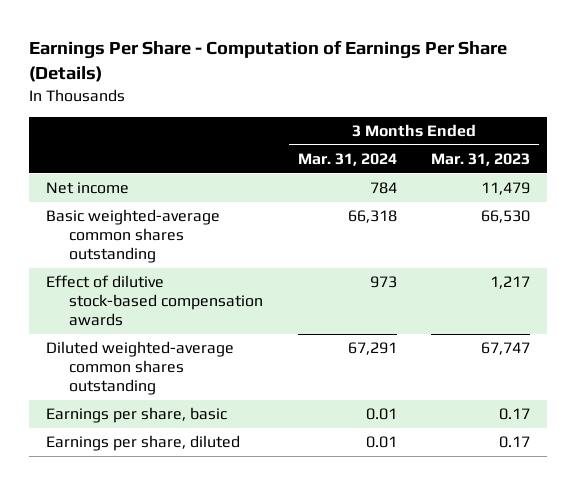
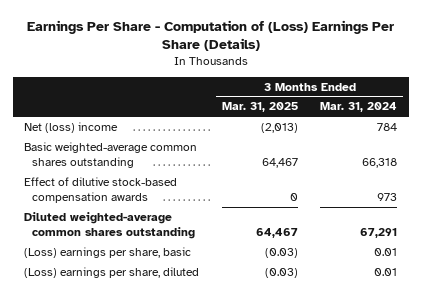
- Earnings Per Share - Computation of Earnings Per Share (Details)
+ Earnings Per Share - Computation of (Loss) Earnings Per Share (Details)
- | 3 Months Ended Mar. 31, 2024 | 3 Months Ended Mar. 31, 2023
+ | 3 Months Ended Mar. 31, 2025 | 3 Months Ended Mar. 31, 2024
- Net income | 784 | 11,479
+ Net (loss) income | (2,013) | 784
- Earnings per share, basic | 0.01 | 0.17
- Earnings per share, diluted | 0.01 | 0.17
+ (Loss) earnings per share, basic | (0.03) | 0.01
+ (Loss) earnings per share, diluted | (0.03) | 0.01

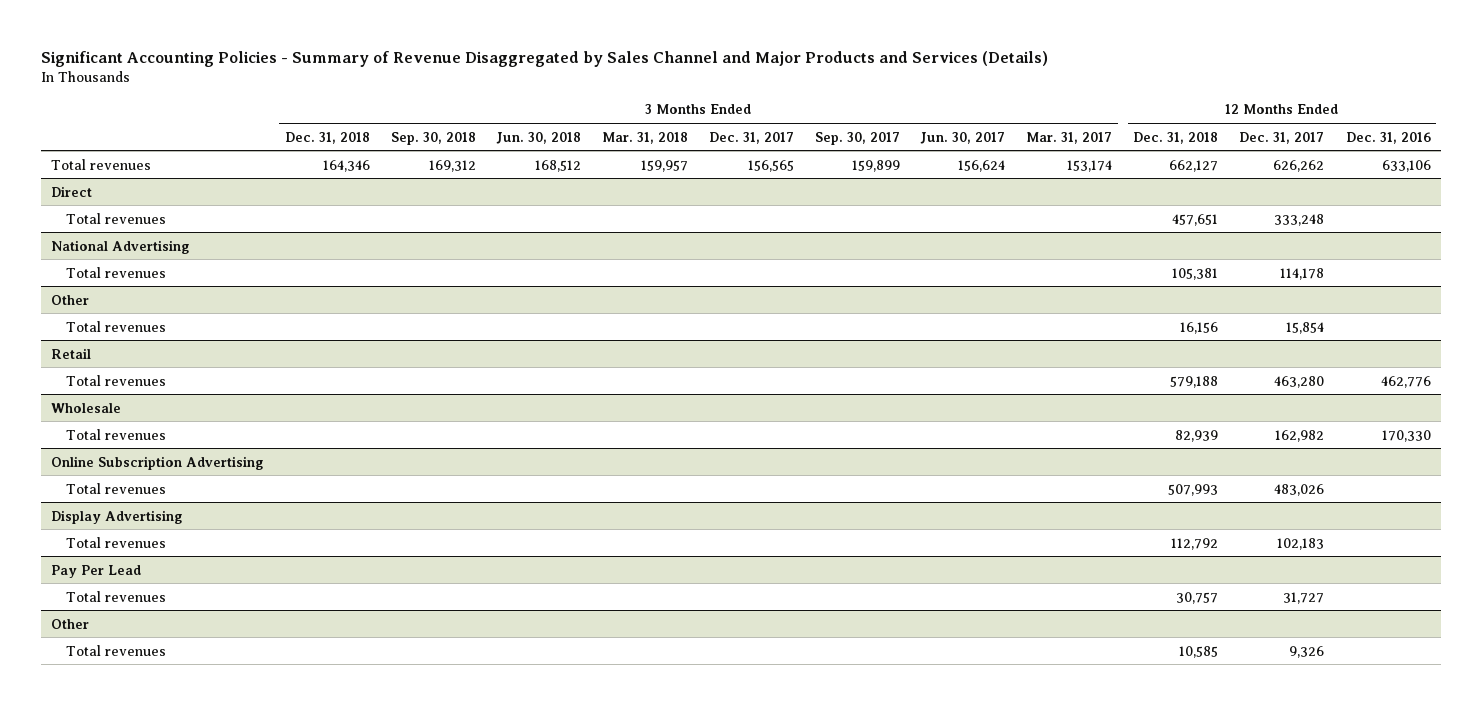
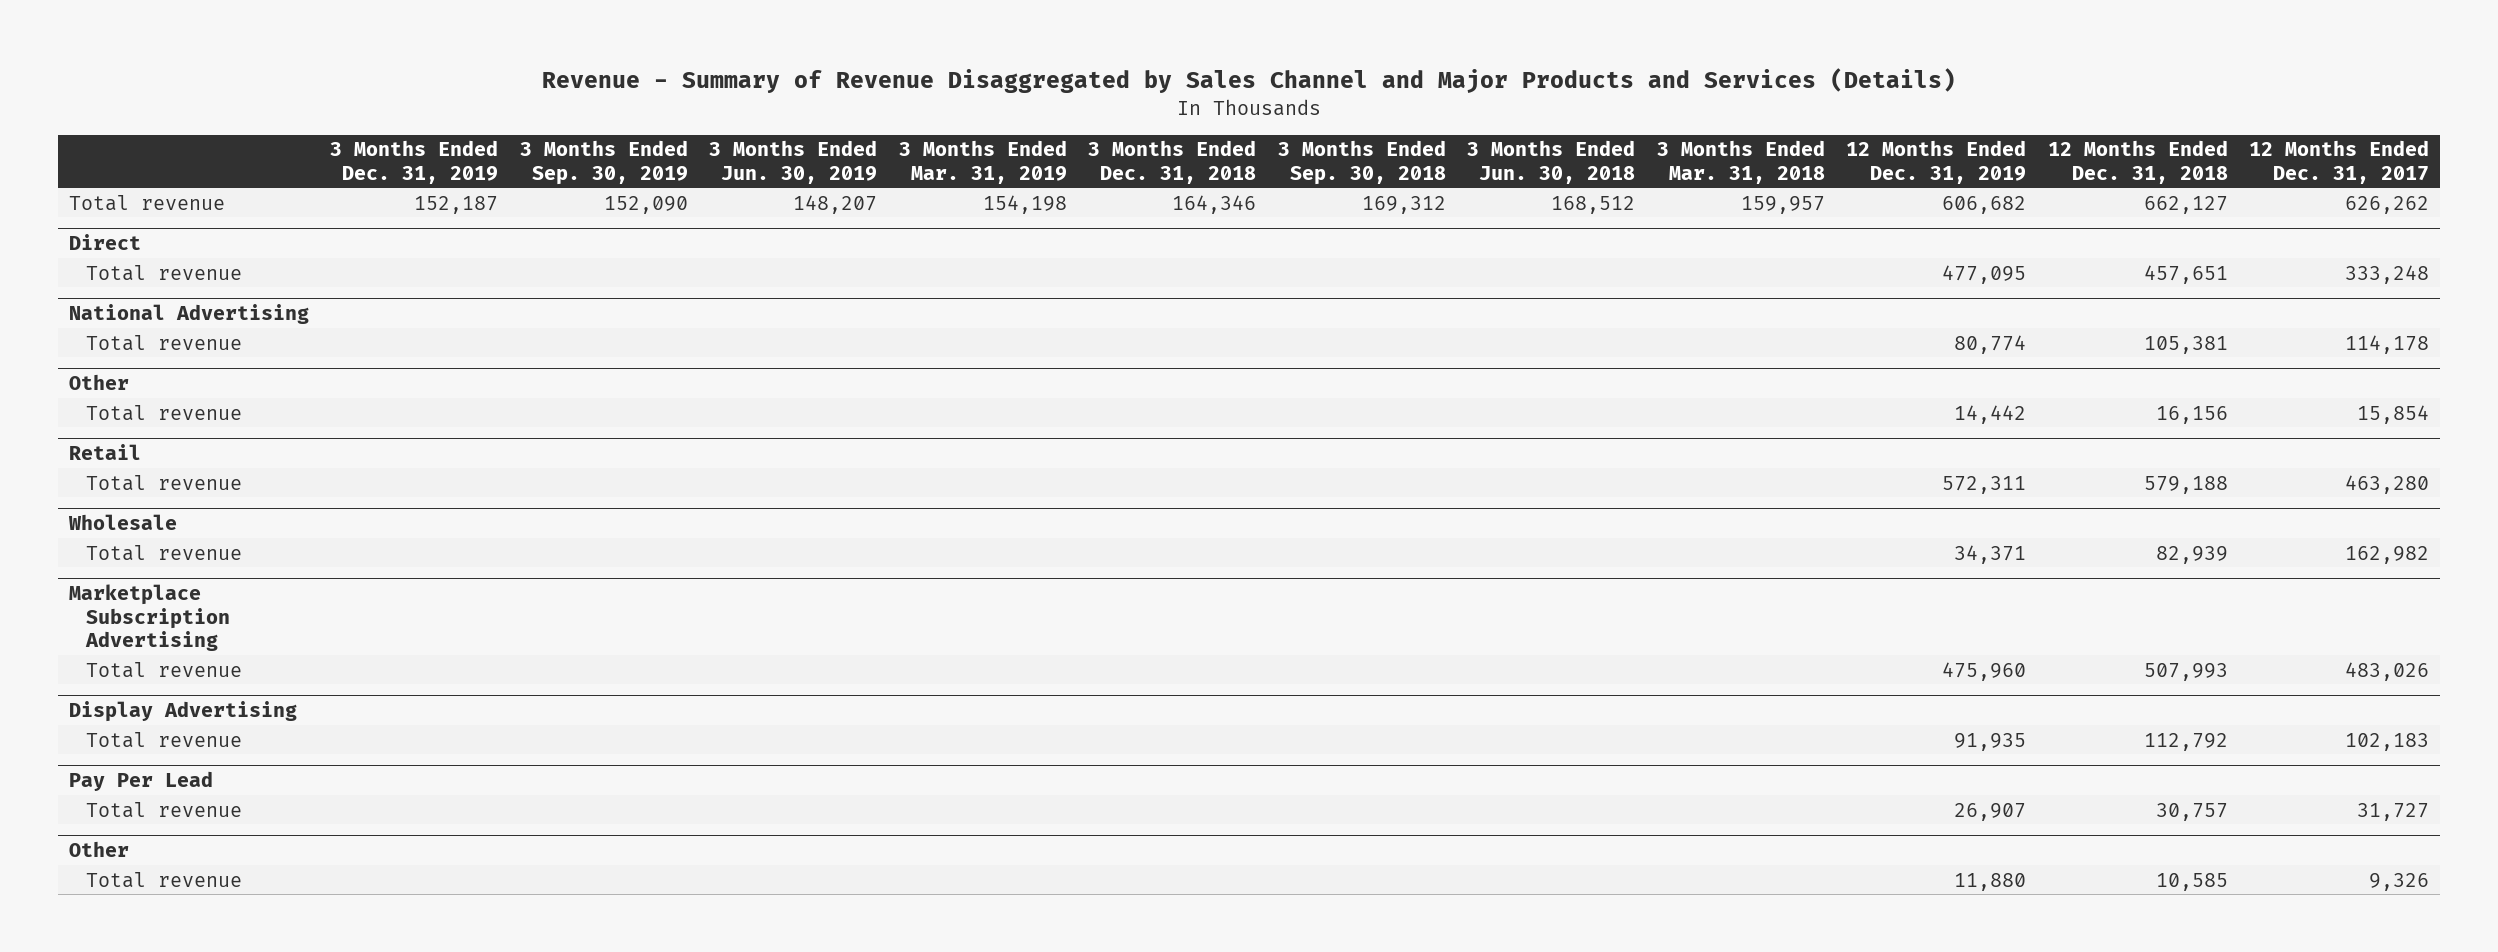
- Significant Accounting Policies - Summary of Revenue Disaggregated by Sales Channel and Major Products and Services (Details)
+ Revenue - Summary of Revenue Disaggregated by Sales Channel and Major Products and Services (Details)
- | 3 Months Ended Dec. 31, 2018 | 3 Months Ended Sep. 30, 2018 | 3 Months Ended Jun. 30, 2018 | 3 Months Ended Mar. 31, 2018 | 3 Months Ended Dec. 31, 2017 | 3 Months Ended Sep. 30, 2017 | 3 Months Ended Jun. 30, 2017 | 3 Months Ended Mar. 31, 2017 | 12 Months Ended Dec. 31, 2018 | 12 Months Ended Dec. 31, 2017 | 12 Months Ended Dec. 31, 2016
+ | 3 Months Ended Dec. 31, 2019 | 3 Months Ended Sep. 30, 2019 | 3 Months Ended Jun. 30, 2019 | 3 Months Ended Mar. 31, 2019 | 3 Months Ended Dec. 31, 2018 | 3 Months Ended Sep. 30, 2018 | 3 Months Ended Jun. 30, 2018 | 3 Months Ended Mar. 31, 2018 | 12 Months Ended Dec. 31, 2019 | 12 Months Ended Dec. 31, 2018 | 12 Months Ended Dec. 31, 2017
- Total revenues | 164,346 | 169,312 | 168,512 | 159,957 | 156,565 | 159,899 | 156,624 | 153,174 | 662,127 | 626,262 | 633,106
+ Total revenue | 152,187 | 152,090 | 148,207 | 154,198 | 164,346 | 169,312 | 168,512 | 159,957 | 606,682 | 662,127 | 626,262
@ Direct
- Total revenues | | | | | | | | | 457,651 | 333,248 |
+ Total revenue | | | | | | | | | 477,095 | 457,651 | 333,248
@ National Advertising
- Total revenues | | | | | | | | | 105,381 | 114,178 |
+ Total revenue | | | | | | | | | 80,774 | 105,381 | 114,178
@ Other
- Total revenues | | | | | | | | | 16,156 | 15,854 |
+ Total revenue | | | | | | | | | 14,442 | 16,156 | 15,854
@ Retail
- Total revenues | | | | | | | | | 579,188 | 463,280 | 462,776
+ Total revenue | | | | | | | | | 572,311 | 579,188 | 463,280
@ Wholesale
- Total revenues | | | | | | | | | 82,939 | 162,982 | 170,330
- Online Subscription Advertising
- Total revenues | | | | | | | | | 507,993 | 483,026 |
@ Wholesale
+ Total revenue | | | | | | | | | 34,371 | 82,939 | 162,982
+ Marketplace Subscription Advertising
+ Total revenue | | | | | | | | | 475,960 | 507,993 | 483,026
@ Display Advertising
- Total revenues | | | | | | | | | 112,792 | 102,183 |
+ Total revenue | | | | | | | | | 91,935 | 112,792 | 102,183
@ Pay Per Lead
- Total revenues | | | | | | | | | 30,757 | 31,727 |
+ Total revenue | | | | | | | | | 26,907 | 30,757 | 31,727
@ Other
- Total revenues | | | | | | | | | 10,585 | 9,326 |
+ Total revenue | | | | | | | | | 11,880 | 10,585 | 9,326

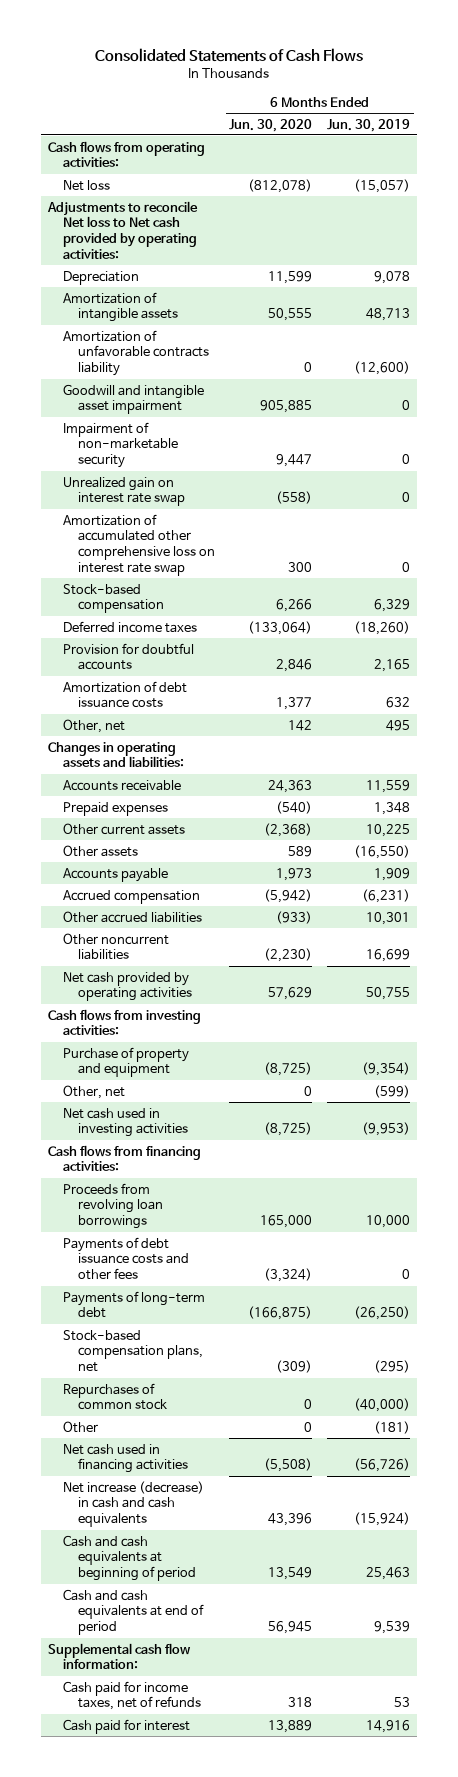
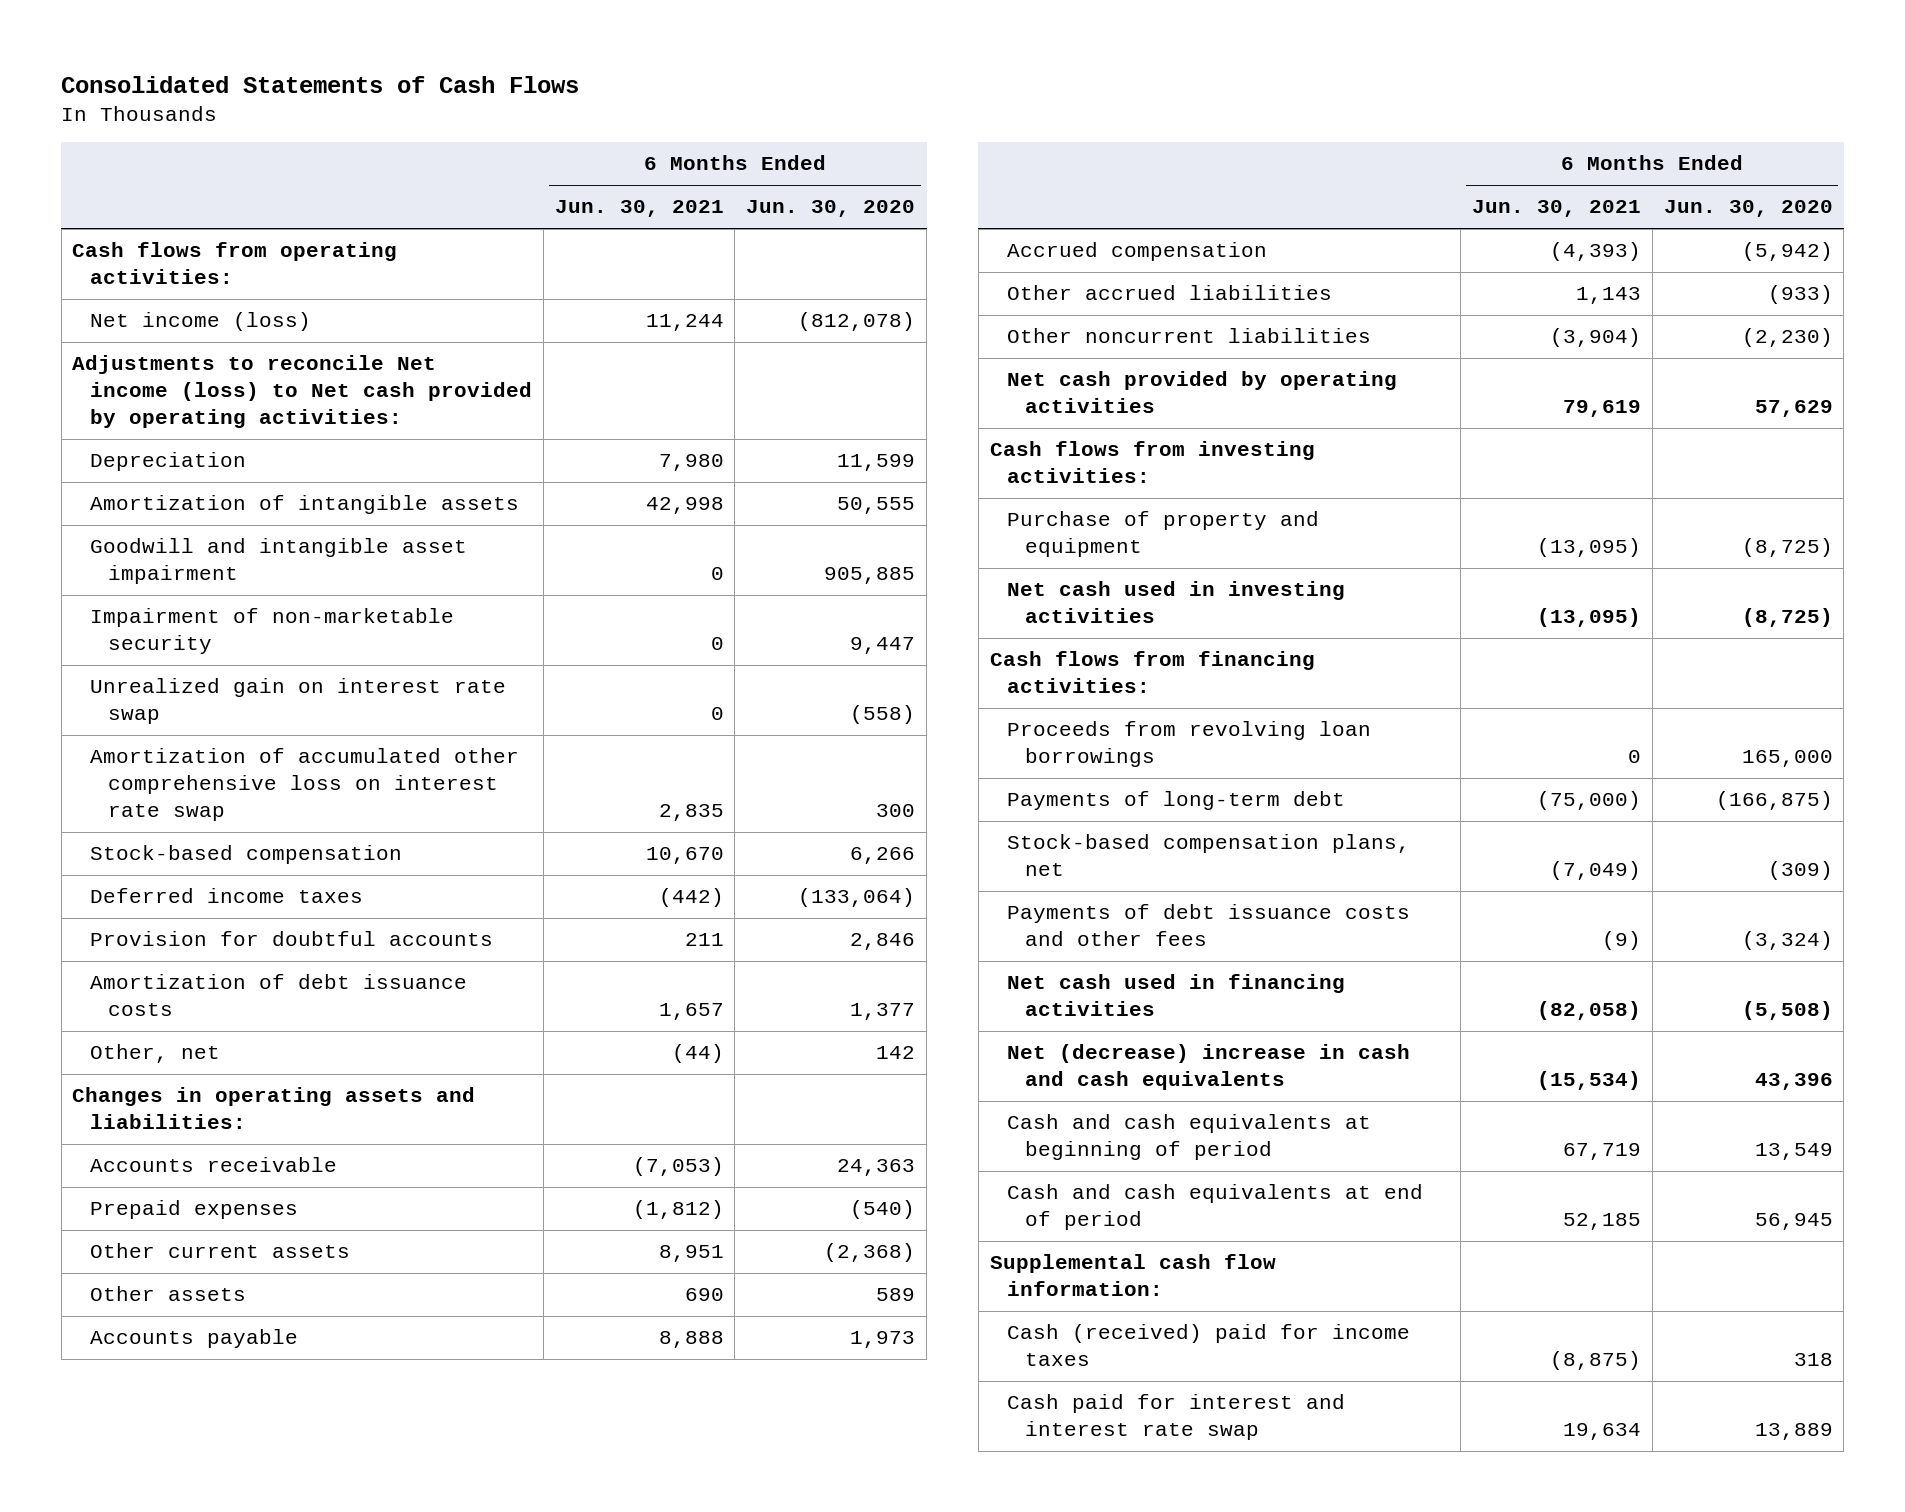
- | 6 Months Ended Jun. 30, 2020 | 6 Months Ended Jun. 30, 2019
+ | 6 Months Ended Jun. 30, 2021 | 6 Months Ended Jun. 30, 2020
- Net loss | (812,078) | (15,057)
- Adjustments to reconcile Net loss to Net cash provided by operating activities:
+ Net income (loss) | 11,244 | (812,078)
+ Adjustments to reconcile Net income (loss) to Net cash provided by operating activities:
- Amortization of unfavorable contracts liability | 0 | (12,600)
- Other, net | 0 | (599)
- Repurchases of common stock | 0 | (40,000)
- Other | 0 | (181)
moved down: Payments of debt issuance costs and other fees | (9) | (3,324)
- Net increase (decrease) in cash and cash equivalents | 43,396 | (15,924)
+ Net (decrease) increase in cash and cash equivalents | (15,534) | 43,396
- Cash paid for income taxes, net of refunds | 318 | 53
- Cash paid for interest | 13,889 | 14,916
+ Cash (received) paid for income taxes | (8,875) | 318
+ Cash paid for interest and interest rate swap | 19,634 | 13,889

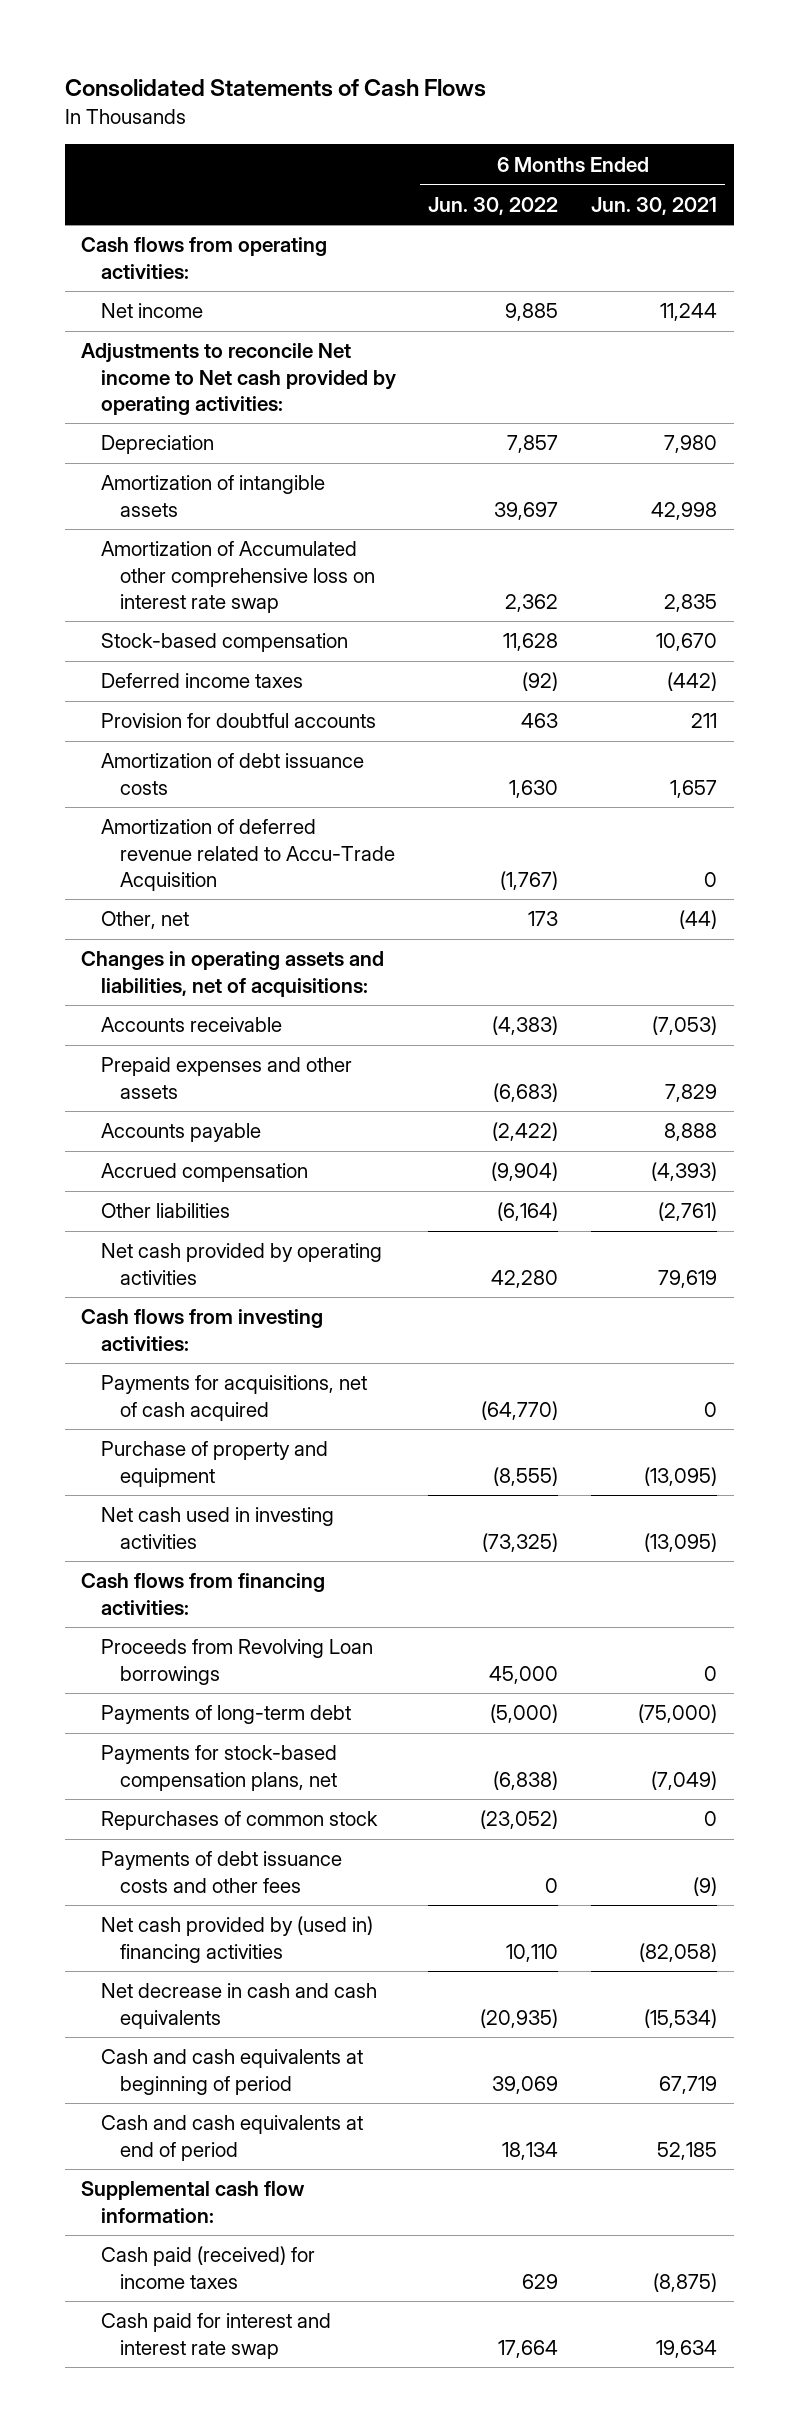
- | 6 Months Ended Jun. 30, 2021 | 6 Months Ended Jun. 30, 2020
+ | 6 Months Ended Jun. 30, 2022 | 6 Months Ended Jun. 30, 2021
- Net income (loss) | 11,244 | (812,078)
- Adjustments to reconcile Net income (loss) to Net cash provided by operating activities:
+ Net income | 9,885 | 11,244
+ Adjustments to reconcile Net income to Net cash provided by operating activities:
- Goodwill and intangible asset impairment | 0 | 905,885
- Impairment of non-marketable security | 0 | 9,447
- Unrealized gain on interest rate swap | 0 | (558)
- Amortization of accumulated other comprehensive loss on interest rate swap | 2,835 | 300
+ Amortization of Accumulated other comprehensive loss on interest rate swap | 2,362 | 2,835
+ Amortization of deferred revenue related to Accu-Trade Acquisition | (1,767) | 0
- Changes in operating assets and liabilities:
+ Changes in operating assets and liabilities, net of acquisitions:
- Prepaid expenses | (1,812) | (540)
- Other current assets | 8,951 | (2,368)
- Other assets | 690 | 589
+ Prepaid expenses and other assets | (6,683) | 7,829
- Other accrued liabilities | 1,143 | (933)
- Other noncurrent liabilities | (3,904) | (2,230)
+ Other liabilities | (6,164) | (2,761)
+ Payments for acquisitions, net of cash acquired | (64,770) | 0
- Proceeds from revolving loan borrowings | 0 | 165,000
+ Proceeds from Revolving Loan borrowings | 45,000 | 0
- Stock-based compensation plans, net | (7,049) | (309)
+ Payments for stock-based compensation plans, net | (6,838) | (7,049)
+ Repurchases of common stock | (23,052) | 0
- Net cash used in financing activities | (82,058) | (5,508)
- Net (decrease) increase in cash and cash equivalents | (15,534) | 43,396
+ Net cash provided by (used in) financing activities | 10,110 | (82,058)
+ Net decrease in cash and cash equivalents | (20,935) | (15,534)
- Cash (received) paid for income taxes | (8,875) | 318
+ Cash paid (received) for income taxes | 629 | (8,875)

